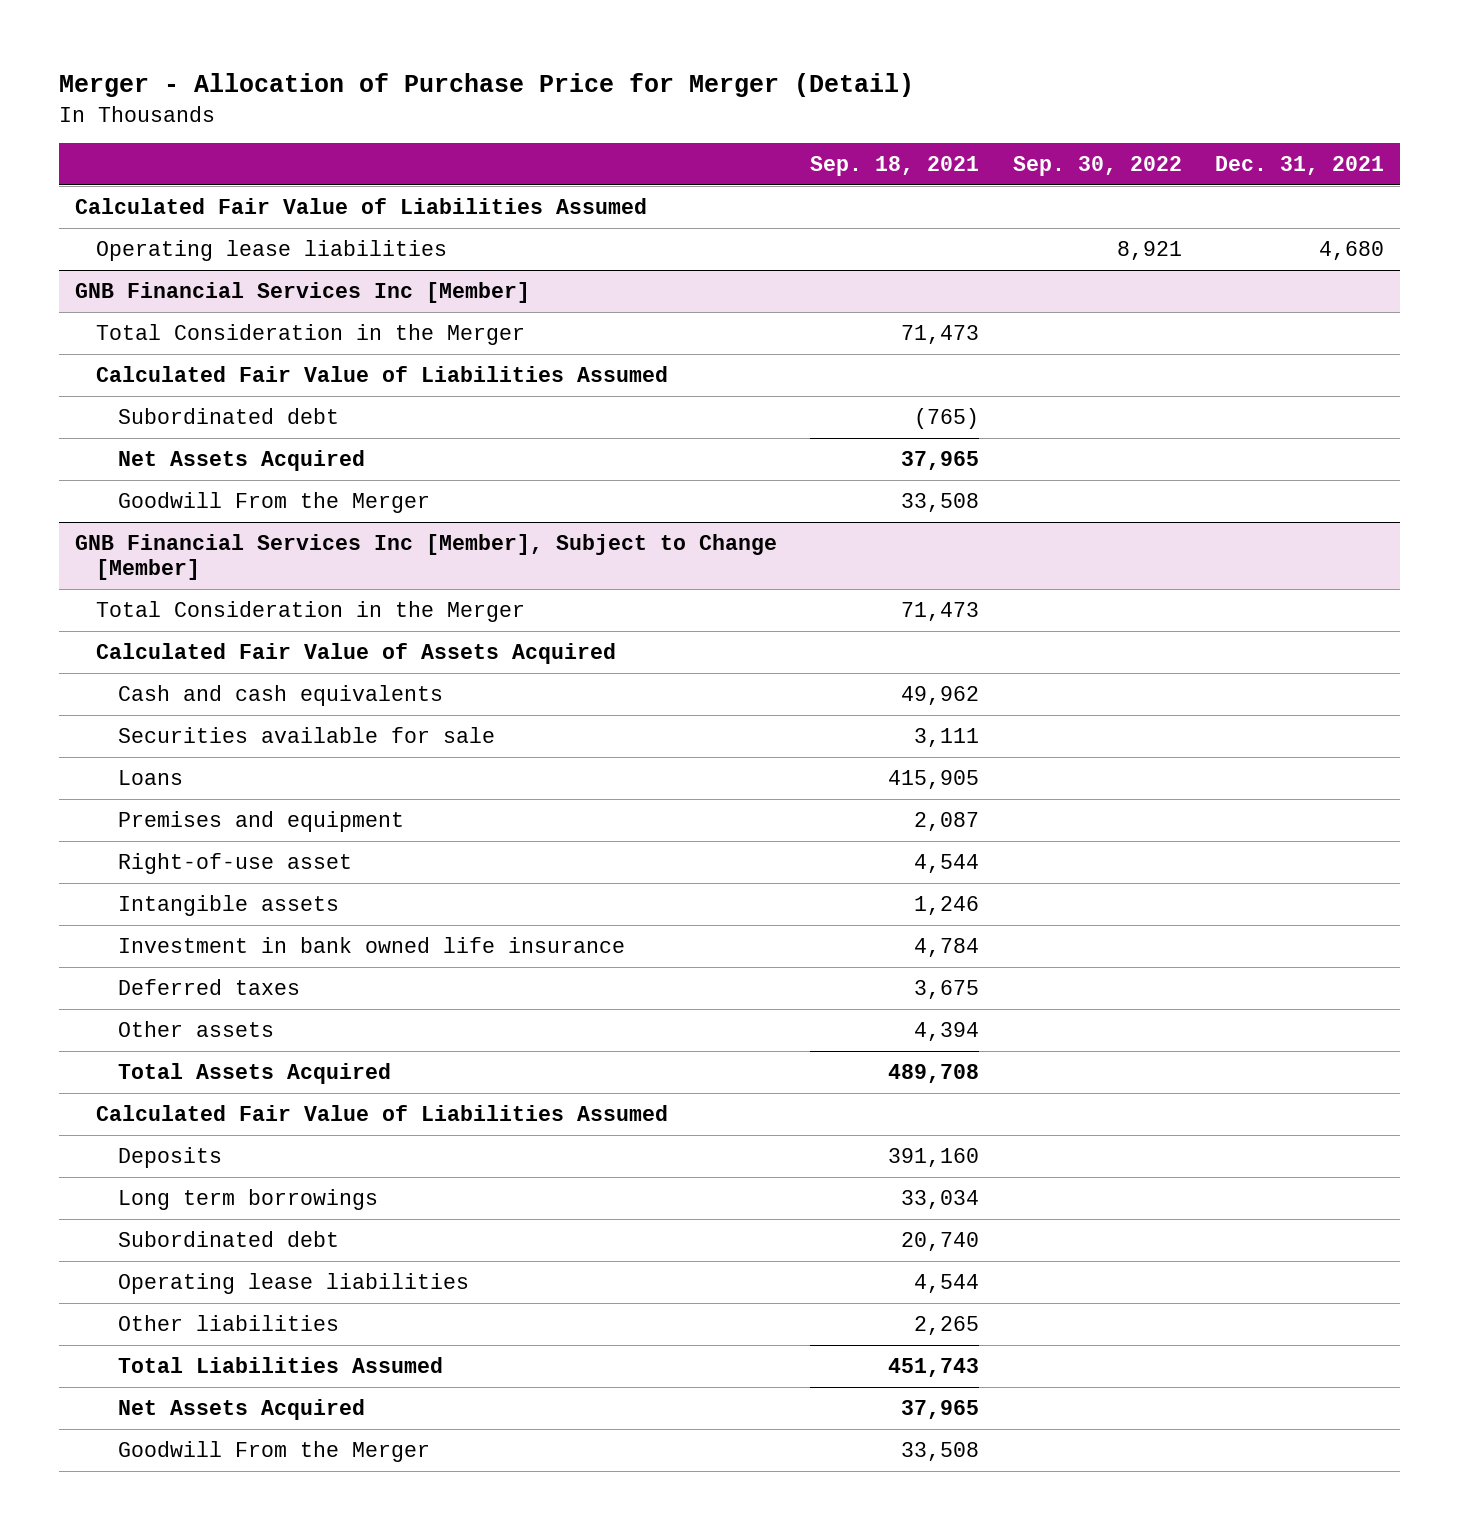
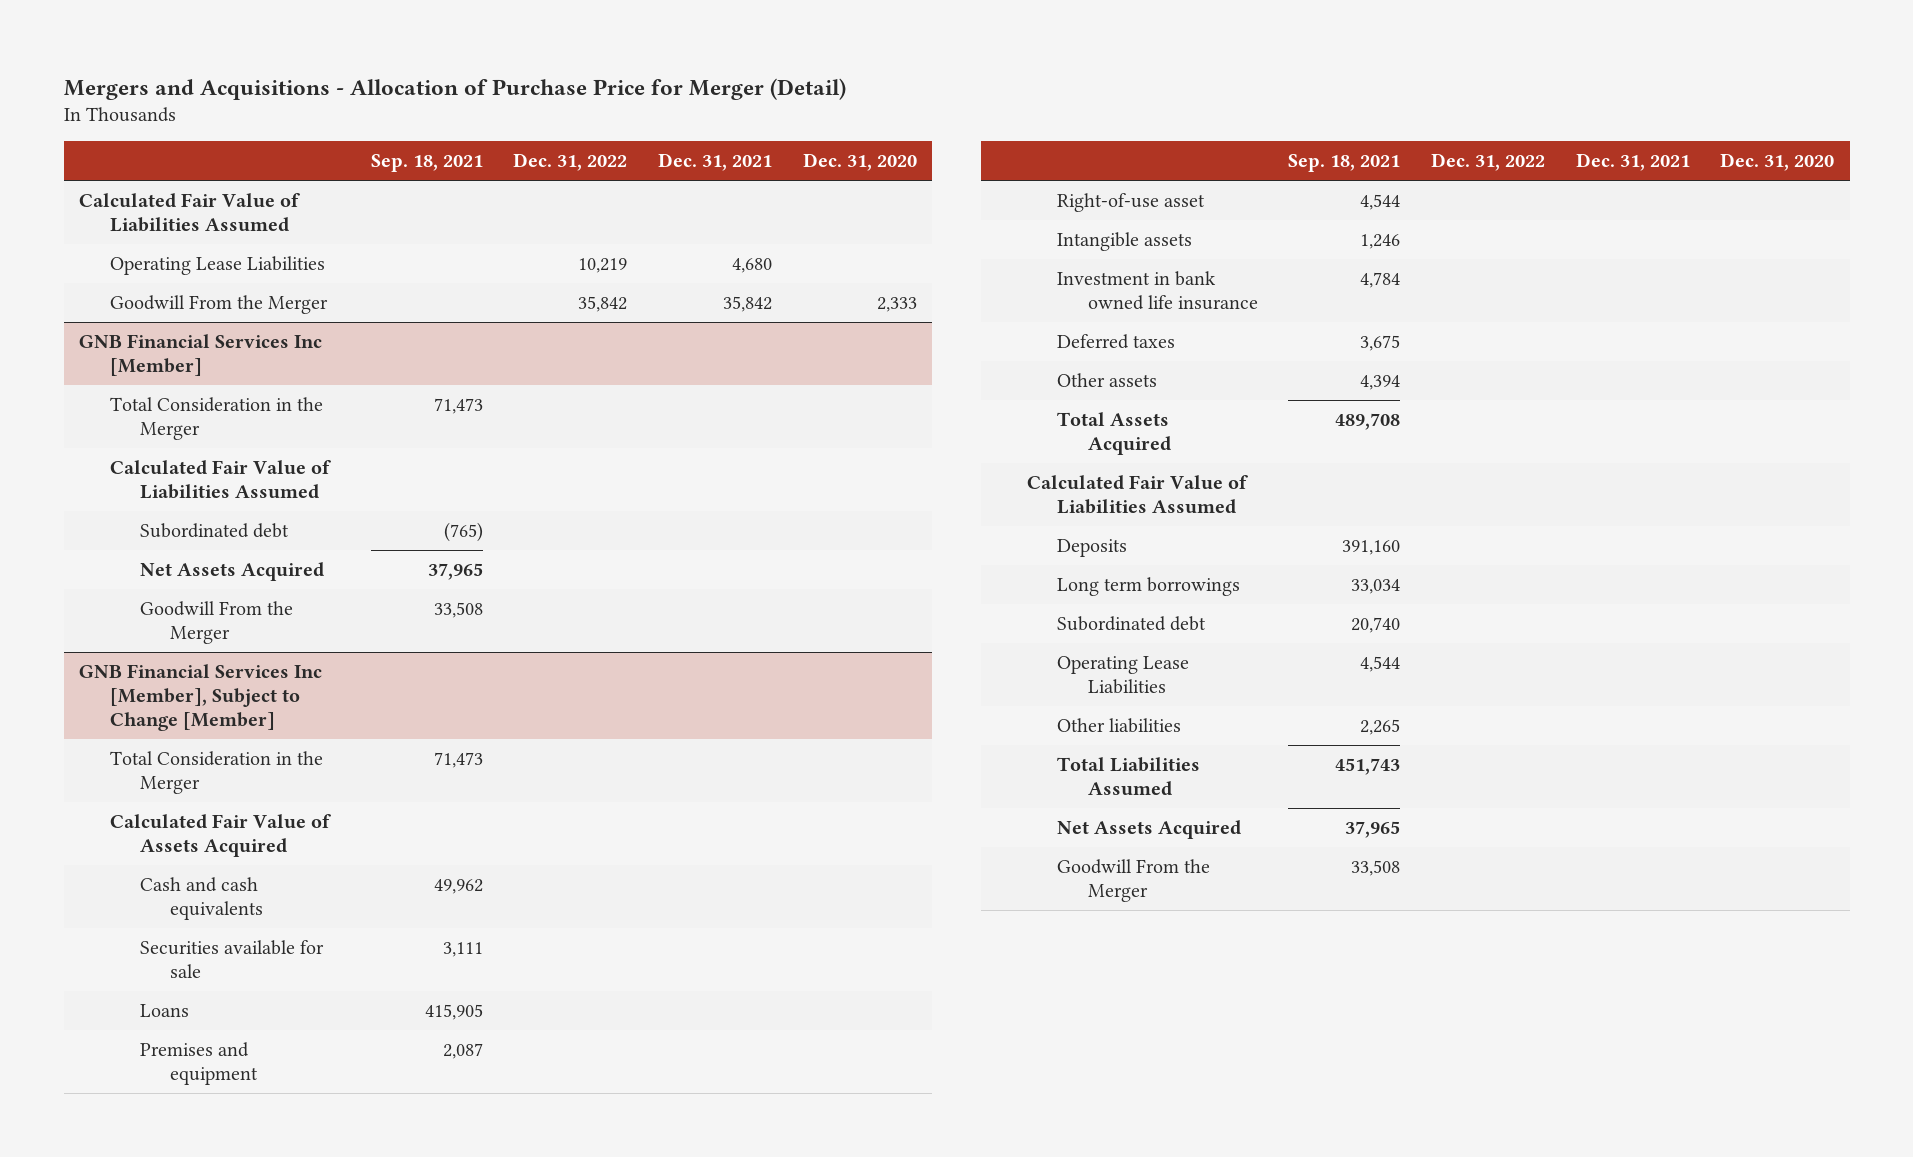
- Merger - Allocation of Purchase Price for Merger (Detail)
+ Mergers and Acquisitions - Allocation of Purchase Price for Merger (Detail)
- | Sep. 18, 2021 | Sep. 30, 2022 | Dec. 31, 2021
+ | Sep. 18, 2021 | Dec. 31, 2022 | Dec. 31, 2021 | Dec. 31, 2020
- Operating lease liabilities | | 8,921 | 4,680
+ Operating Lease Liabilities | | 10,219 | 4,680 |
+ Goodwill From the Merger | | 35,842 | 35,842 | 2,333
@ GNB Financial Services Inc [Member], Subject to Change [Member]
- Operating lease liabilities | 4,544 | |
+ Operating Lease Liabilities | 4,544 | | |

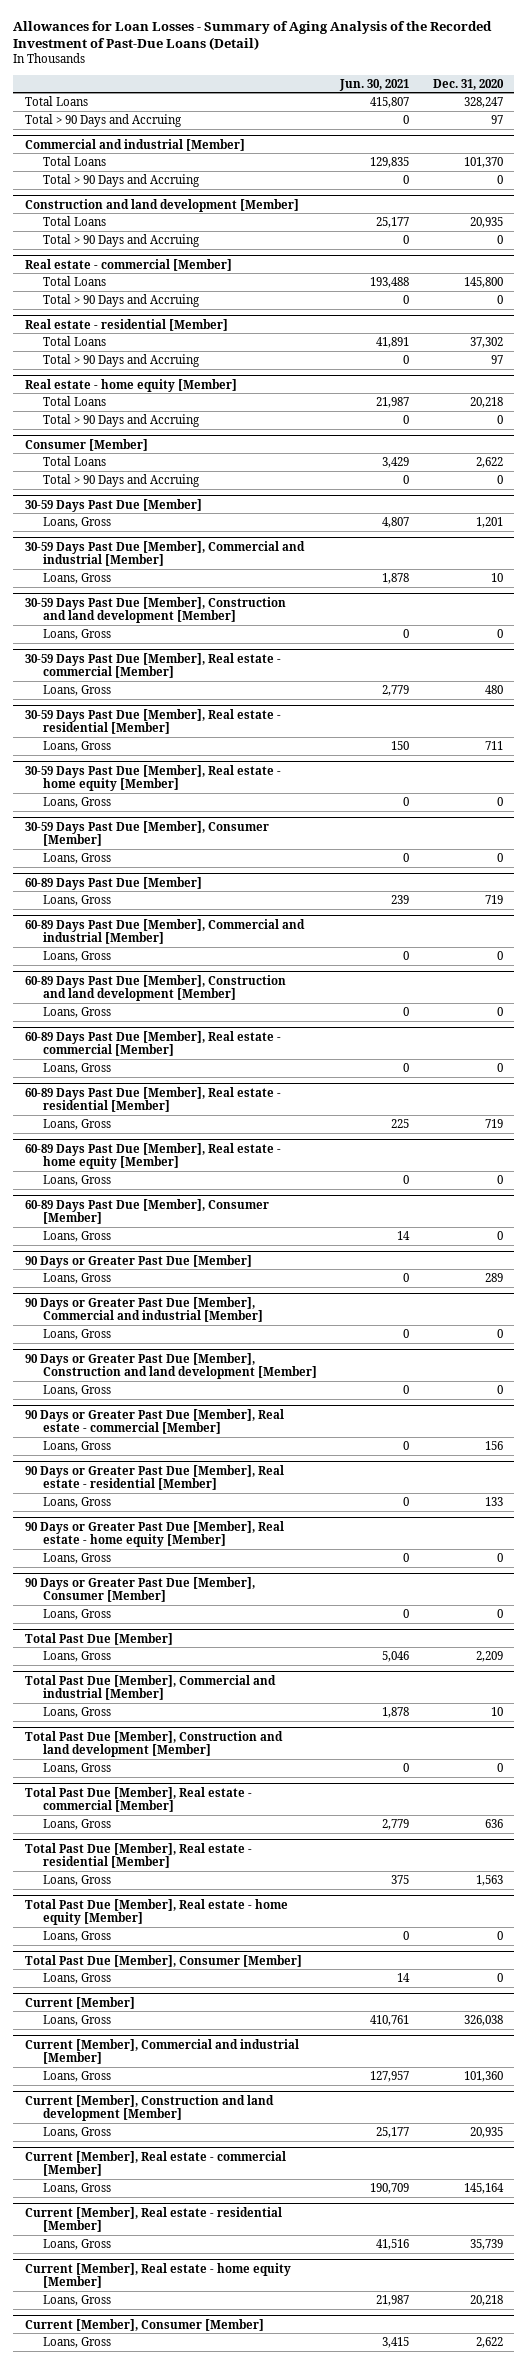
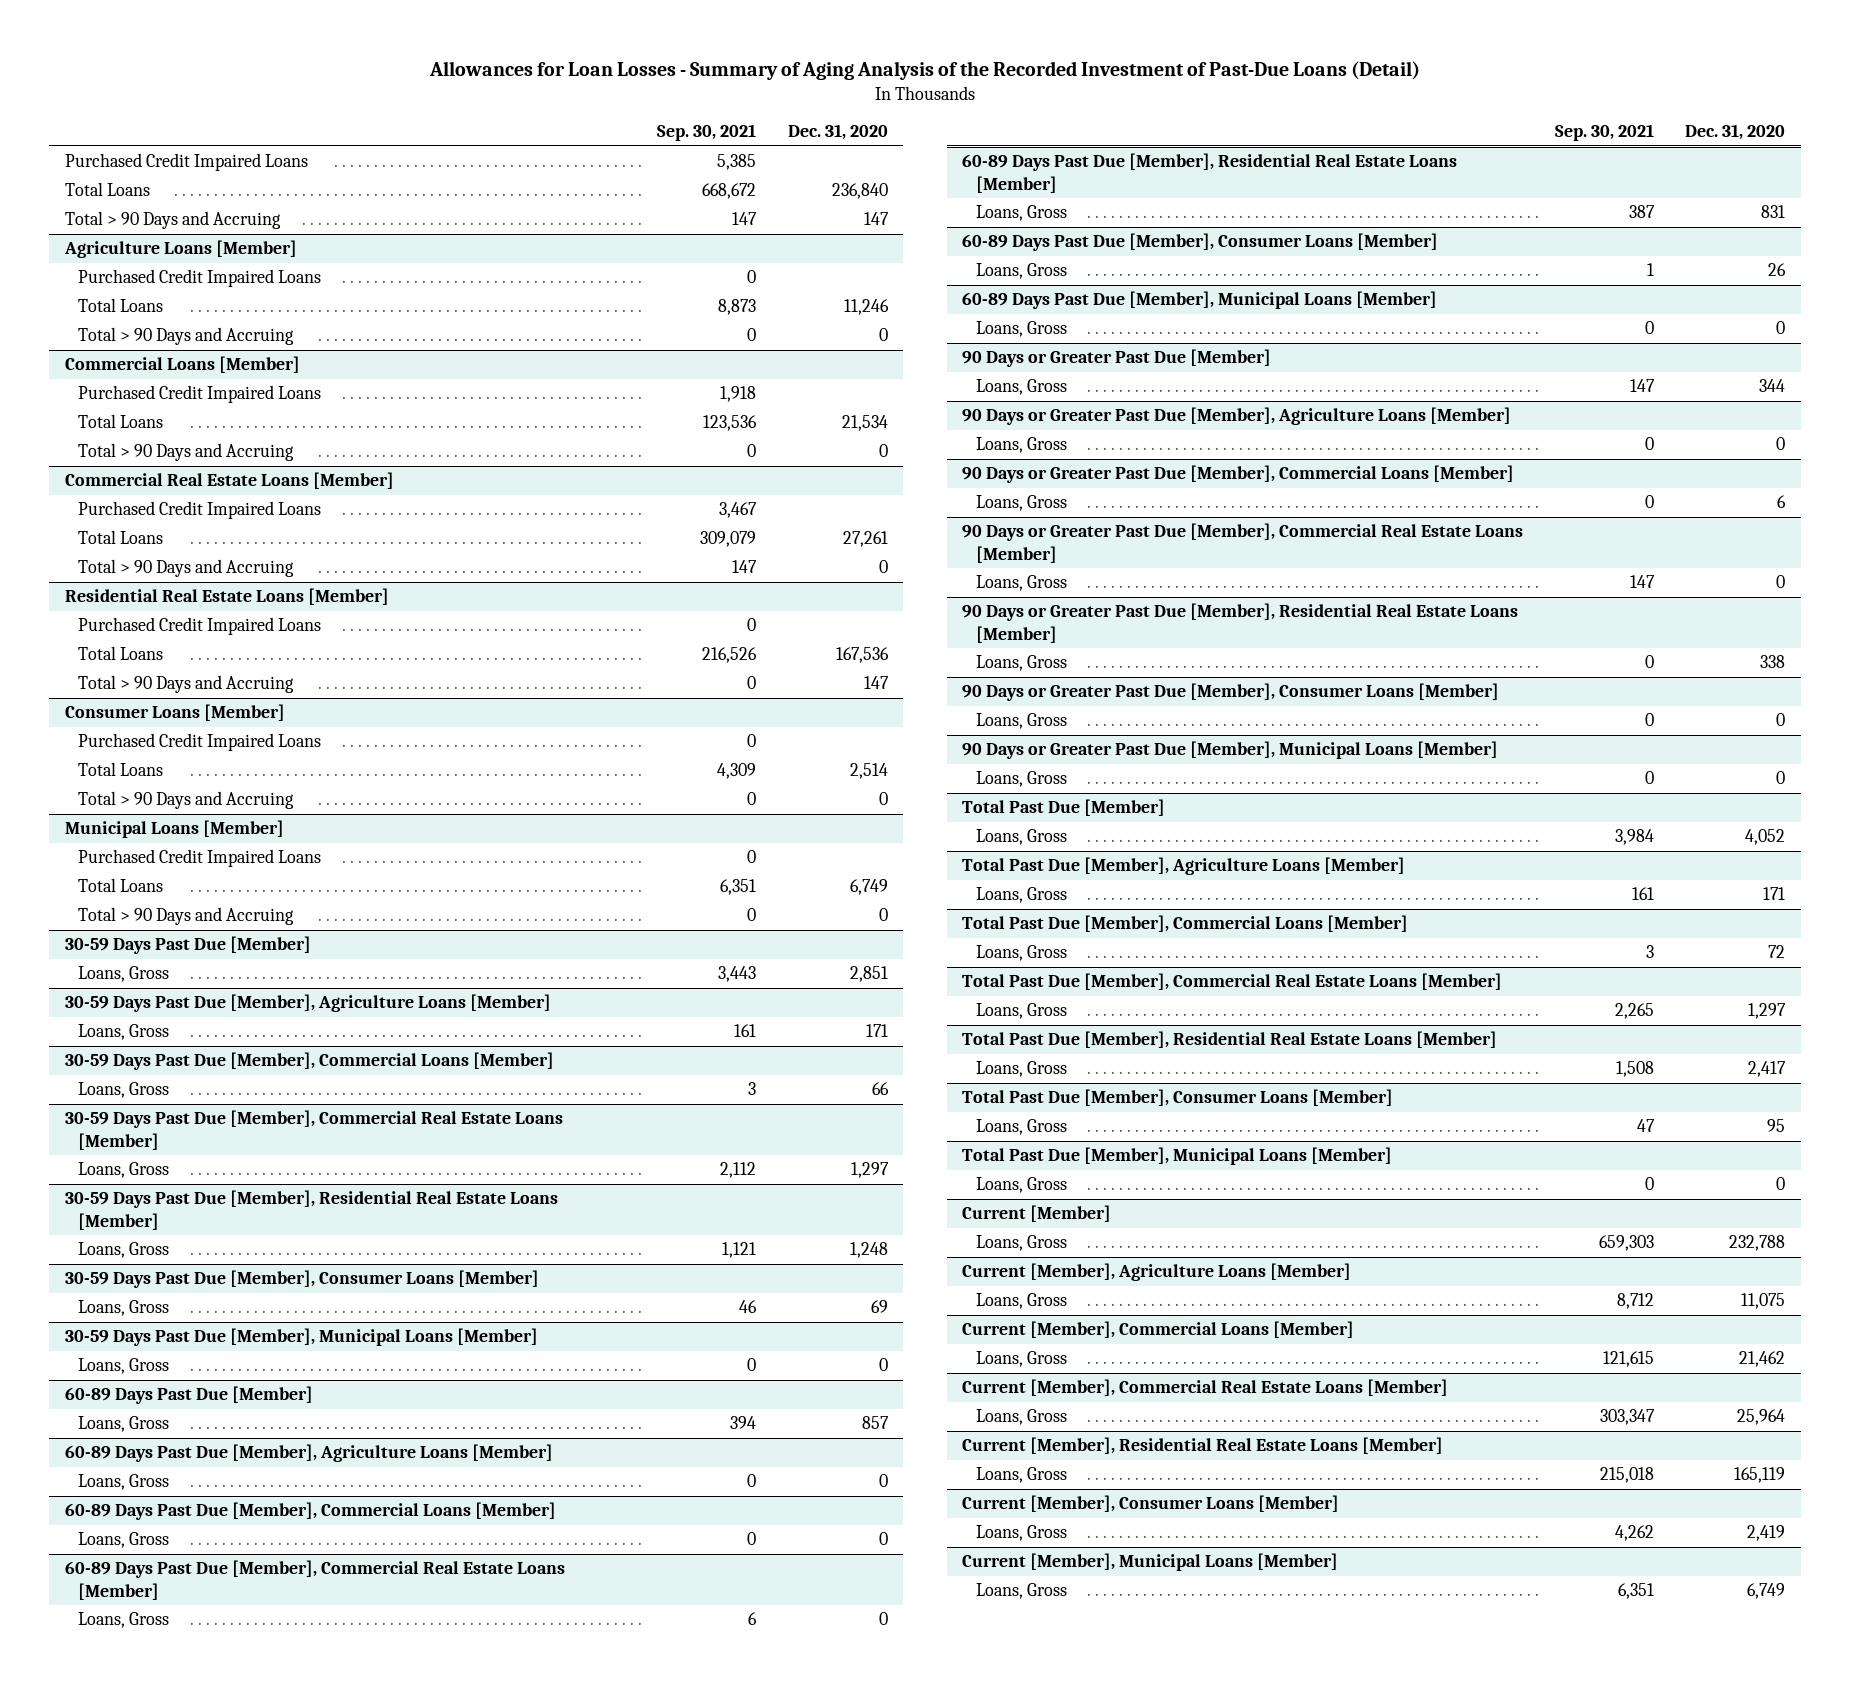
- | Jun. 30, 2021 | Dec. 31, 2020
+ | Sep. 30, 2021 | Dec. 31, 2020
- Total Loans | 415,807 | 328,247
- Total > 90 Days and Accruing | 0 | 97
- Commercial and industrial [Member]
- Total Loans | 129,835 | 101,370
+ Purchased Credit Impaired Loans | 5,385 |
+ Total Loans | 668,672 | 236,840
+ Total > 90 Days and Accruing | 147 | 147
+ Agriculture Loans [Member]
+ Purchased Credit Impaired Loans | 0 |
+ Total Loans | 8,873 | 11,246
- Construction and land development [Member]
- Total Loans | 25,177 | 20,935
+ Commercial Loans [Member]
+ Purchased Credit Impaired Loans | 1,918 |
+ Total Loans | 123,536 | 21,534
- Real estate - commercial [Member]
- Total Loans | 193,488 | 145,800
+ Commercial Real Estate Loans [Member]
+ Purchased Credit Impaired Loans | 3,467 |
+ Total Loans | 309,079 | 27,261
- Real estate - residential [Member]
- Total Loans | 41,891 | 37,302
- Total > 90 Days and Accruing | 0 | 97
- Real estate - home equity [Member]
- Total Loans | 21,987 | 20,218
+ Residential Real Estate Loans [Member]
+ Purchased Credit Impaired Loans | 0 |
+ Total Loans | 216,526 | 167,536
+ Total > 90 Days and Accruing | 0 | 147
+ Consumer Loans [Member]
+ Purchased Credit Impaired Loans | 0 |
+ Total Loans | 4,309 | 2,514
- Consumer [Member]
- Total Loans | 3,429 | 2,622
+ Municipal Loans [Member]
+ Purchased Credit Impaired Loans | 0 |
+ Total Loans | 6,351 | 6,749
@ 30-59 Days Past Due [Member]
- Loans, Gross | 4,807 | 1,201
- 30-59 Days Past Due [Member], Commercial and industrial [Member]
- Loans, Gross | 1,878 | 10
- 30-59 Days Past Due [Member], Construction and land development [Member]
- Loans, Gross | 0 | 0
- 30-59 Days Past Due [Member], Real estate - commercial [Member]
- Loans, Gross | 2,779 | 480
- 30-59 Days Past Due [Member], Real estate - residential [Member]
- Loans, Gross | 150 | 711
- 30-59 Days Past Due [Member], Real estate - home equity [Member]
- Loans, Gross | 0 | 0
- 30-59 Days Past Due [Member], Consumer [Member]
@ 30-59 Days Past Due [Member]
+ Loans, Gross | 3,443 | 2,851
+ 30-59 Days Past Due [Member], Agriculture Loans [Member]
+ Loans, Gross | 161 | 171
+ 30-59 Days Past Due [Member], Commercial Loans [Member]
+ Loans, Gross | 3 | 66
+ 30-59 Days Past Due [Member], Commercial Real Estate Loans [Member]
+ Loans, Gross | 2,112 | 1,297
+ 30-59 Days Past Due [Member], Residential Real Estate Loans [Member]
+ Loans, Gross | 1,121 | 1,248
+ 30-59 Days Past Due [Member], Consumer Loans [Member]
+ Loans, Gross | 46 | 69
+ 30-59 Days Past Due [Member], Municipal Loans [Member]
@ 60-89 Days Past Due [Member]
- Loans, Gross | 239 | 719
- 60-89 Days Past Due [Member], Commercial and industrial [Member]
- Loans, Gross | 0 | 0
- 60-89 Days Past Due [Member], Construction and land development [Member]
@ 60-89 Days Past Due [Member]
+ Loans, Gross | 394 | 857
+ 60-89 Days Past Due [Member], Agriculture Loans [Member]
- 60-89 Days Past Due [Member], Real estate - commercial [Member]
+ 60-89 Days Past Due [Member], Commercial Loans [Member]
- 60-89 Days Past Due [Member], Real estate - residential [Member]
- Loans, Gross | 225 | 719
- 60-89 Days Past Due [Member], Real estate - home equity [Member]
+ 60-89 Days Past Due [Member], Commercial Real Estate Loans [Member]
- 60-89 Days Past Due [Member], Consumer [Member]
+ 60-89 Days Past Due [Member], Residential Real Estate Loans [Member]
+ Loans, Gross | 387 | 831
+ 60-89 Days Past Due [Member], Consumer Loans [Member]
+ Loans, Gross | 1 | 26
+ 60-89 Days Past Due [Member], Municipal Loans [Member]
@ 90 Days or Greater Past Due [Member]
- Loans, Gross | 0 | 289
- 90 Days or Greater Past Due [Member], Commercial and industrial [Member]
@ 90 Days or Greater Past Due [Member]
+ Loans, Gross | 147 | 344
+ 90 Days or Greater Past Due [Member], Agriculture Loans [Member]
- 90 Days or Greater Past Due [Member], Construction and land development [Member]
+ 90 Days or Greater Past Due [Member], Commercial Loans [Member]
+ Loans, Gross | 0 | 6
+ 90 Days or Greater Past Due [Member], Commercial Real Estate Loans [Member]
- 90 Days or Greater Past Due [Member], Real estate - commercial [Member]
- Loans, Gross | 0 | 156
- 90 Days or Greater Past Due [Member], Real estate - residential [Member]
- Loans, Gross | 0 | 133
- 90 Days or Greater Past Due [Member], Real estate - home equity [Member]
+ 90 Days or Greater Past Due [Member], Residential Real Estate Loans [Member]
+ Loans, Gross | 0 | 338
+ 90 Days or Greater Past Due [Member], Consumer Loans [Member]
- 90 Days or Greater Past Due [Member], Consumer [Member]
+ 90 Days or Greater Past Due [Member], Municipal Loans [Member]
@ Total Past Due [Member]
- Loans, Gross | 5,046 | 2,209
- Total Past Due [Member], Commercial and industrial [Member]
- Loans, Gross | 1,878 | 10
- Total Past Due [Member], Construction and land development [Member]
- Loans, Gross | 0 | 0
- Total Past Due [Member], Real estate - commercial [Member]
- Loans, Gross | 2,779 | 636
- Total Past Due [Member], Real estate - residential [Member]
- Loans, Gross | 375 | 1,563
- Total Past Due [Member], Real estate - home equity [Member]
- Loans, Gross | 0 | 0
- Total Past Due [Member], Consumer [Member]
@ Total Past Due [Member]
+ Loans, Gross | 3,984 | 4,052
+ Total Past Due [Member], Agriculture Loans [Member]
+ Loans, Gross | 161 | 171
+ Total Past Due [Member], Commercial Loans [Member]
+ Loans, Gross | 3 | 72
+ Total Past Due [Member], Commercial Real Estate Loans [Member]
+ Loans, Gross | 2,265 | 1,297
+ Total Past Due [Member], Residential Real Estate Loans [Member]
+ Loans, Gross | 1,508 | 2,417
+ Total Past Due [Member], Consumer Loans [Member]
+ Loans, Gross | 47 | 95
+ Total Past Due [Member], Municipal Loans [Member]
@ Current [Member]
- Loans, Gross | 410,761 | 326,038
- Current [Member], Commercial and industrial [Member]
- Loans, Gross | 127,957 | 101,360
- Current [Member], Construction and land development [Member]
- Loans, Gross | 25,177 | 20,935
- Current [Member], Real estate - commercial [Member]
- Loans, Gross | 190,709 | 145,164
- Current [Member], Real estate - residential [Member]
- Loans, Gross | 41,516 | 35,739
- Current [Member], Real estate - home equity [Member]
- Loans, Gross | 21,987 | 20,218
- Current [Member], Consumer [Member]
- Loans, Gross | 3,415 | 2,622
@ Current [Member]
+ Loans, Gross | 659,303 | 232,788
+ Current [Member], Agriculture Loans [Member]
+ Loans, Gross | 8,712 | 11,075
+ Current [Member], Commercial Loans [Member]
+ Loans, Gross | 121,615 | 21,462
+ Current [Member], Commercial Real Estate Loans [Member]
+ Loans, Gross | 303,347 | 25,964
+ Current [Member], Residential Real Estate Loans [Member]
+ Loans, Gross | 215,018 | 165,119
+ Current [Member], Consumer Loans [Member]
+ Loans, Gross | 4,262 | 2,419
+ Current [Member], Municipal Loans [Member]
+ Loans, Gross | 6,351 | 6,749

